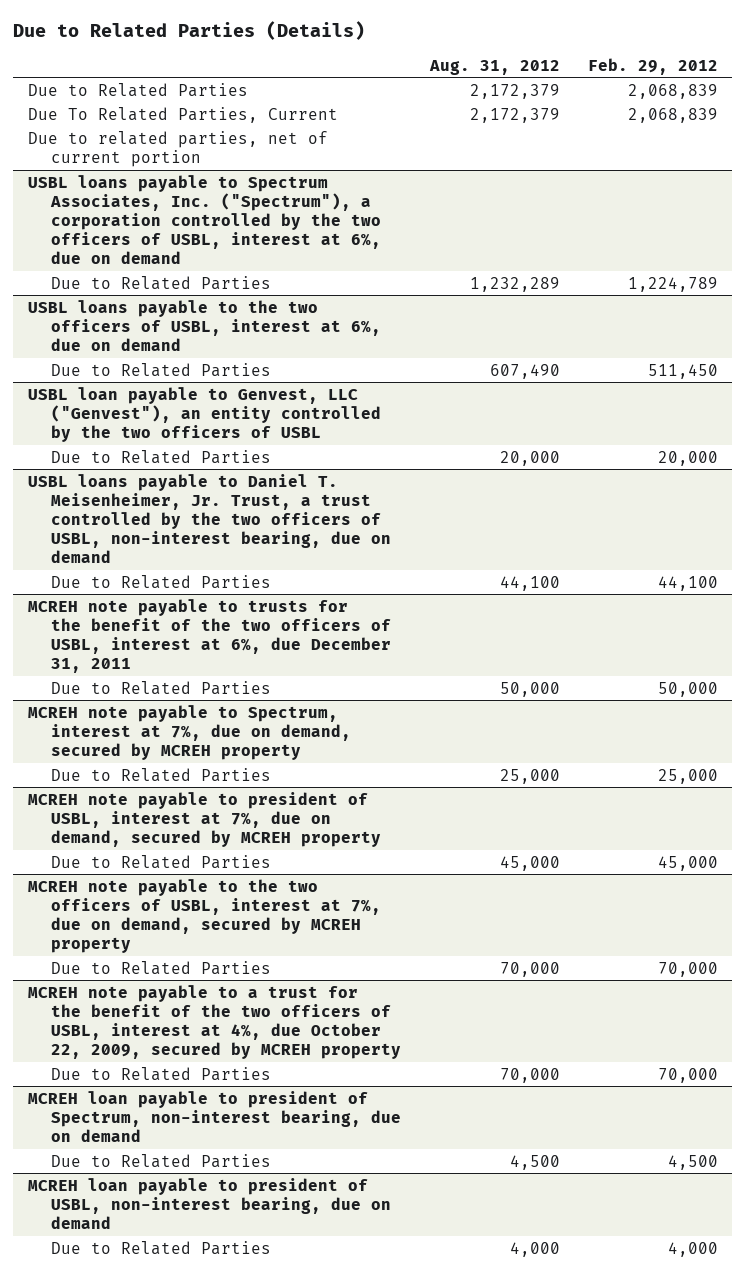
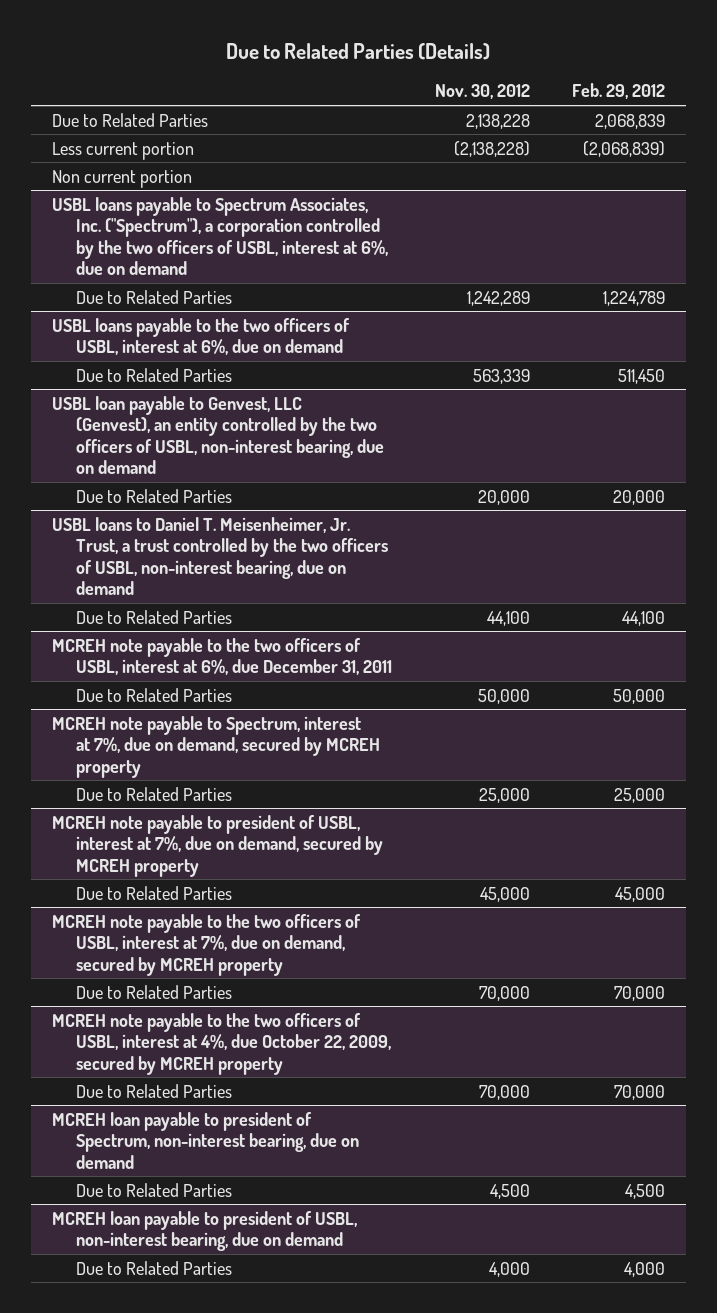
- | Aug. 31, 2012 | Feb. 29, 2012
+ | Nov. 30, 2012 | Feb. 29, 2012
- Due To Related Parties, Current | 2,172,379 | 2,068,839
- Due to related parties, net of current portion
+ Less current portion | (2,138,228) | (2,068,839)
+ Non current portion
- USBL loan payable to Genvest, LLC ("Genvest"), an entity controlled by the two officers of USBL
+ USBL loan payable to Genvest, LLC (Genvest), an entity controlled by the two officers of USBL, non-interest bearing, due on demand
- USBL loans payable to Daniel T. Meisenheimer, Jr. Trust, a trust controlled by the two officers of USBL, non-interest bearing, due on demand
+ USBL loans to Daniel T. Meisenheimer, Jr. Trust, a trust controlled by the two officers of USBL, non-interest bearing, due on demand
- MCREH note payable to trusts for the benefit of the two officers of USBL, interest at 6%, due December 31, 2011
+ MCREH note payable to the two officers of USBL, interest at 6%, due December 31, 2011
- MCREH note payable to a trust for the benefit of the two officers of USBL, interest at 4%, due October 22, 2009, secured by MCREH property
+ MCREH note payable to the two officers of USBL, interest at 4%, due October 22, 2009, secured by MCREH property

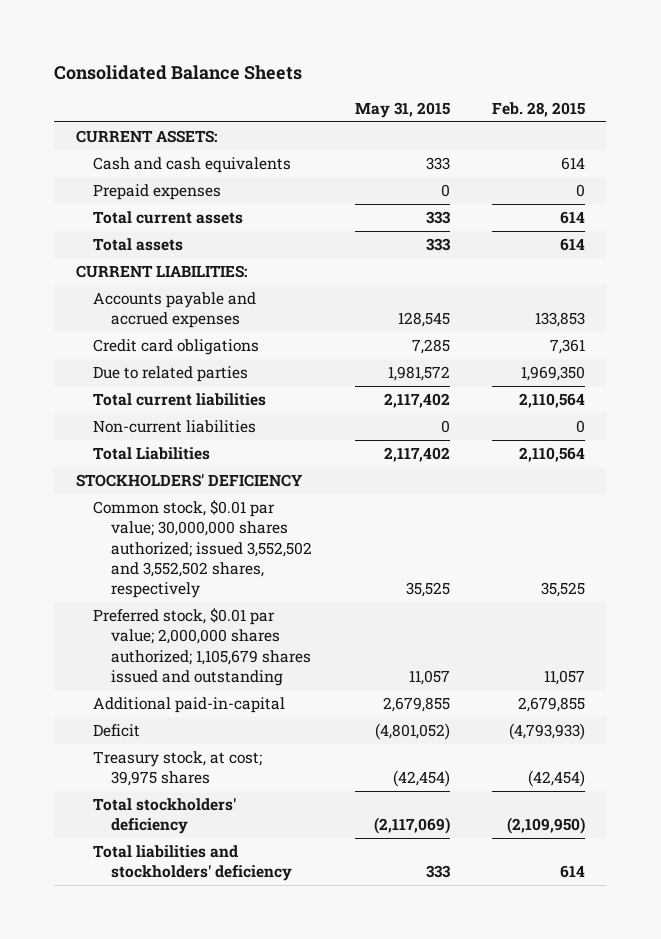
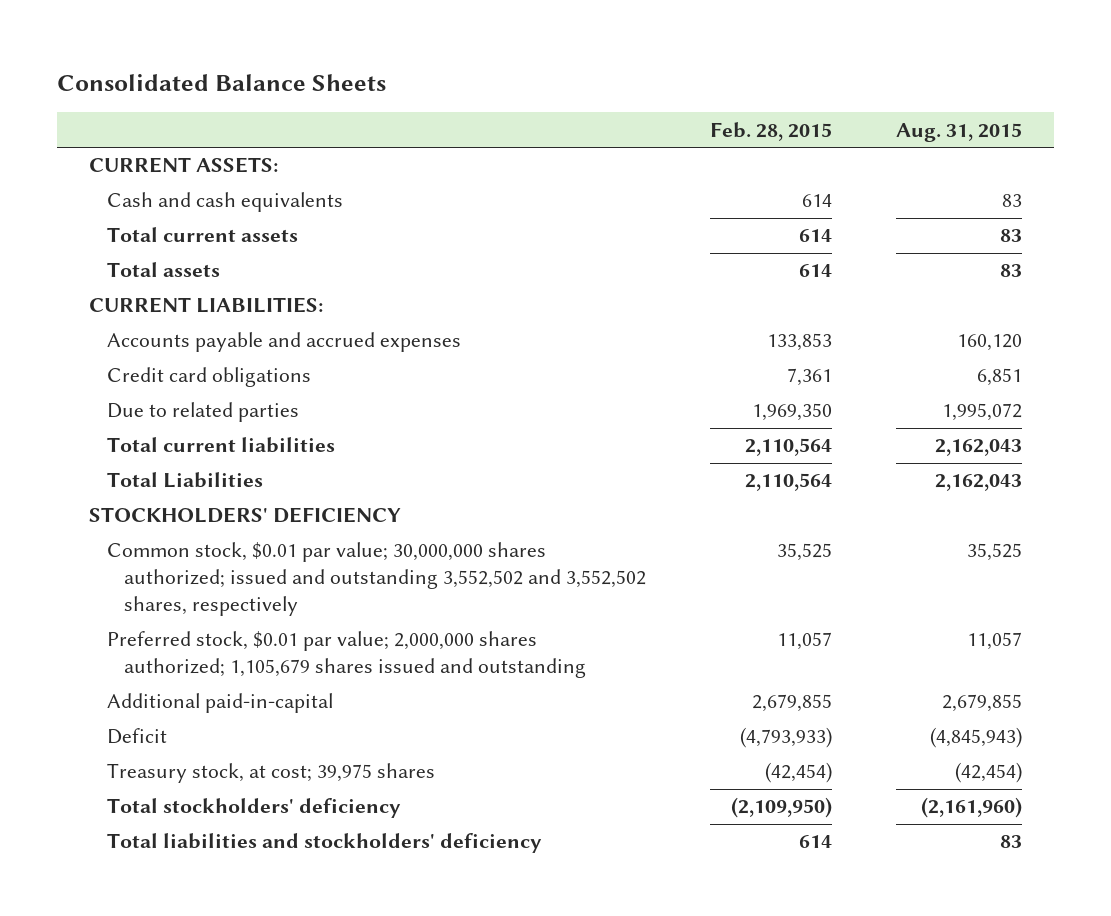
- | May 31, 2015 | Feb. 28, 2015
+ | Feb. 28, 2015 | Aug. 31, 2015
- Prepaid expenses | 0 | 0
- Non-current liabilities | 0 | 0
- Common stock, $0.01 par value; 30,000,000 shares authorized; issued 3,552,502 and 3,552,502 shares, respectively | 35,525 | 35,525
+ Common stock, $0.01 par value; 30,000,000 shares authorized; issued and outstanding 3,552,502 and 3,552,502 shares, respectively | 35,525 | 35,525

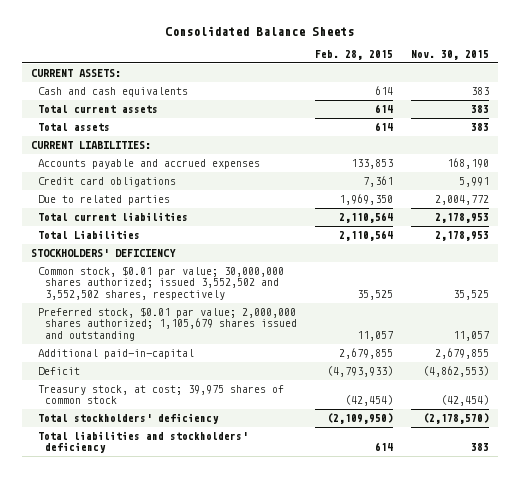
- | Feb. 28, 2015 | Aug. 31, 2015
+ | Feb. 28, 2015 | Nov. 30, 2015
- Common stock, $0.01 par value; 30,000,000 shares authorized; issued and outstanding 3,552,502 and 3,552,502 shares, respectively | 35,525 | 35,525
+ Common stock, $0.01 par value; 30,000,000 shares authorized; issued 3,552,502 and 3,552,502 shares, respectively | 35,525 | 35,525
- Treasury stock, at cost; 39,975 shares | (42,454) | (42,454)
+ Treasury stock, at cost; 39,975 shares of common stock | (42,454) | (42,454)

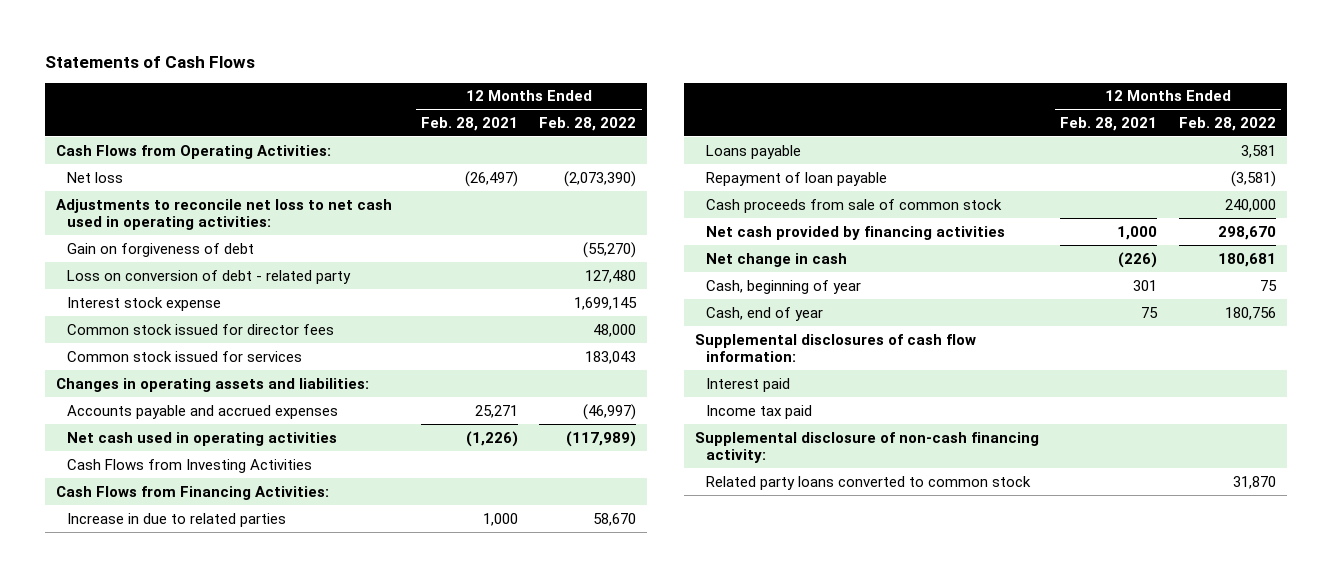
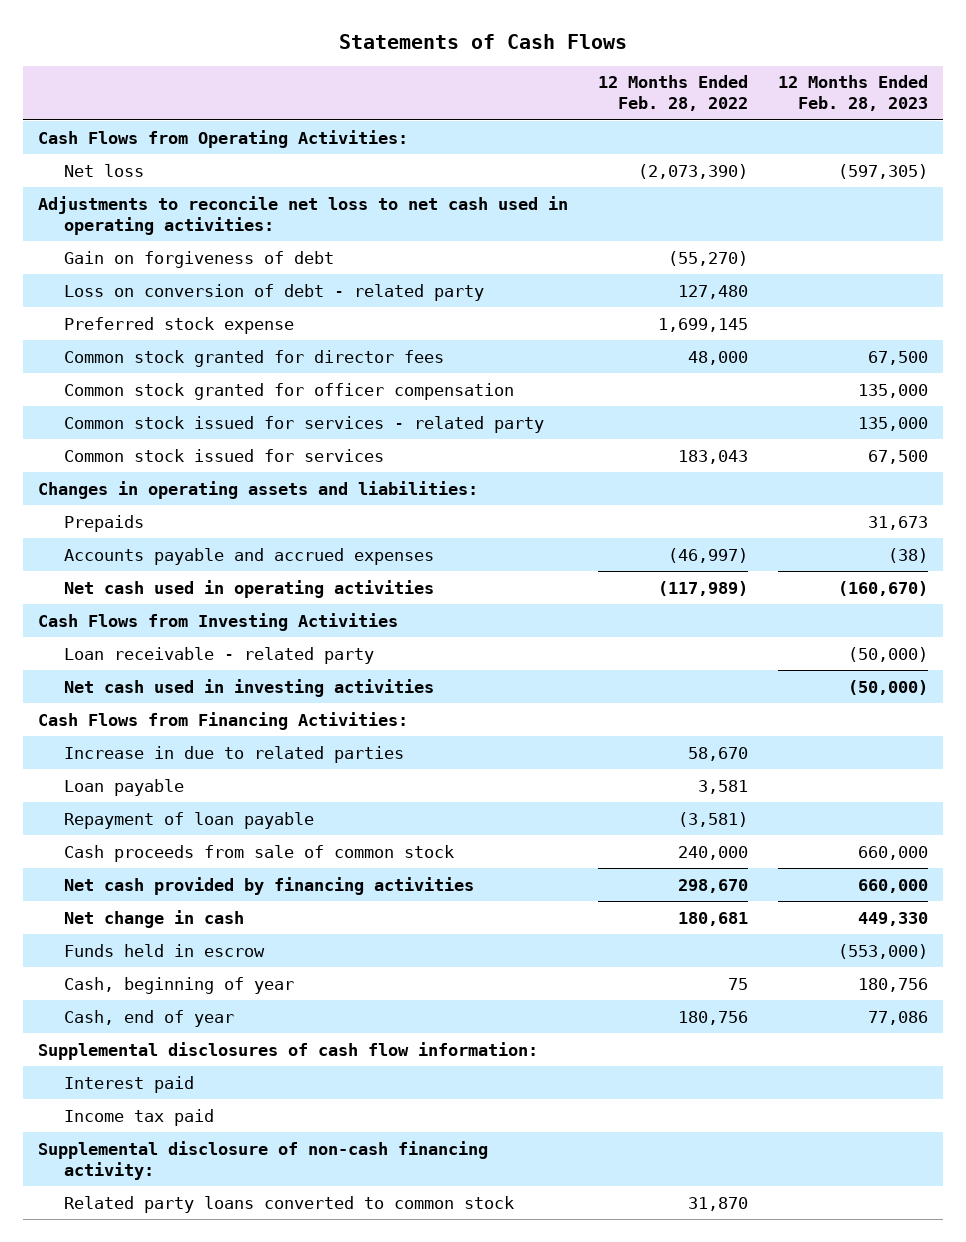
- | 12 Months Ended Feb. 28, 2021 | 12 Months Ended Feb. 28, 2022
+ | 12 Months Ended Feb. 28, 2022 | 12 Months Ended Feb. 28, 2023
- Interest stock expense | | 1,699,145
- Common stock issued for director fees | | 48,000
+ Preferred stock expense | 1,699,145 |
+ Common stock granted for director fees | 48,000 | 67,500
+ Common stock granted for officer compensation | | 135,000
+ Common stock issued for services - related party | | 135,000
+ Prepaids | | 31,673
+ Loan receivable - related party | | (50,000)
+ Net cash used in investing activities | | (50,000)
- Loans payable | | 3,581
+ Loan payable | 3,581 |
+ Funds held in escrow | | (553,000)

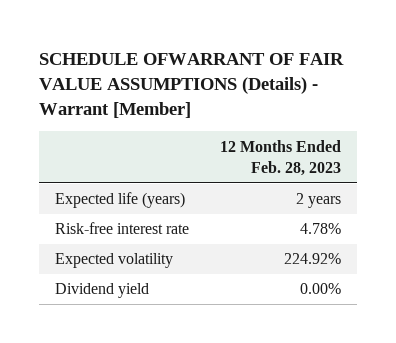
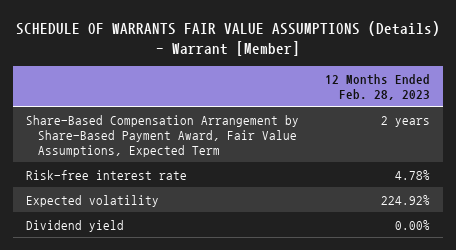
- SCHEDULE OFWARRANT OF FAIR VALUE ASSUMPTIONS (Details) - Warrant [Member]
+ SCHEDULE OF WARRANTS FAIR VALUE ASSUMPTIONS (Details) - Warrant [Member]
- Expected life (years) | 2 years
+ Share-Based Compensation Arrangement by Share-Based Payment Award, Fair Value Assumptions, Expected Term | 2 years

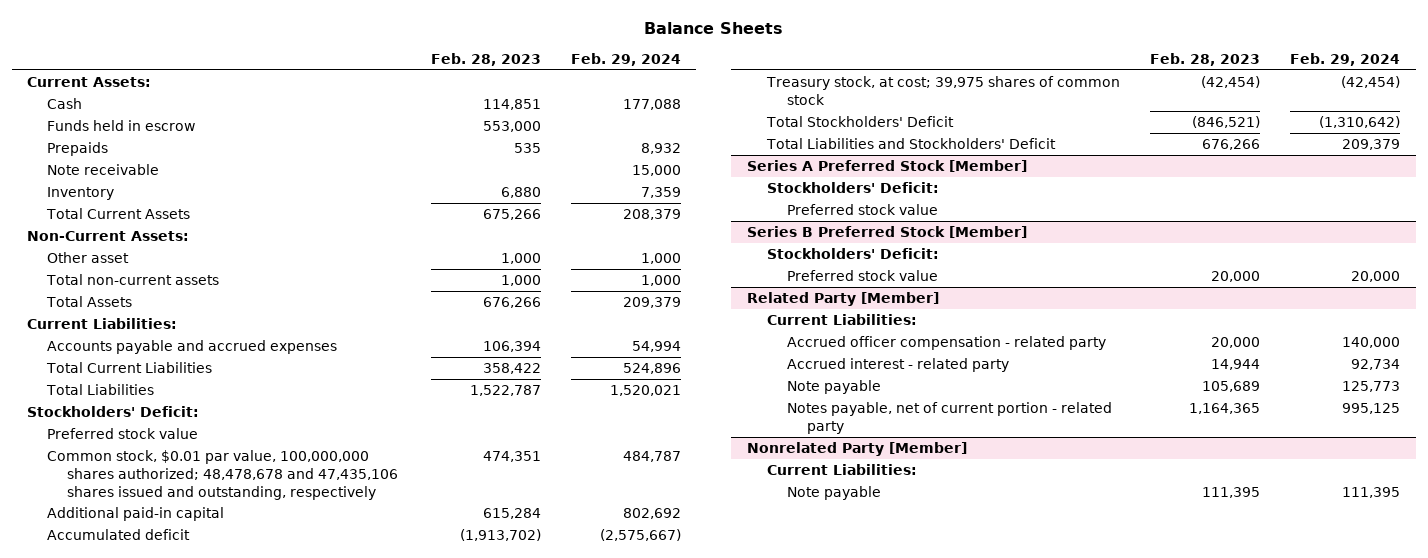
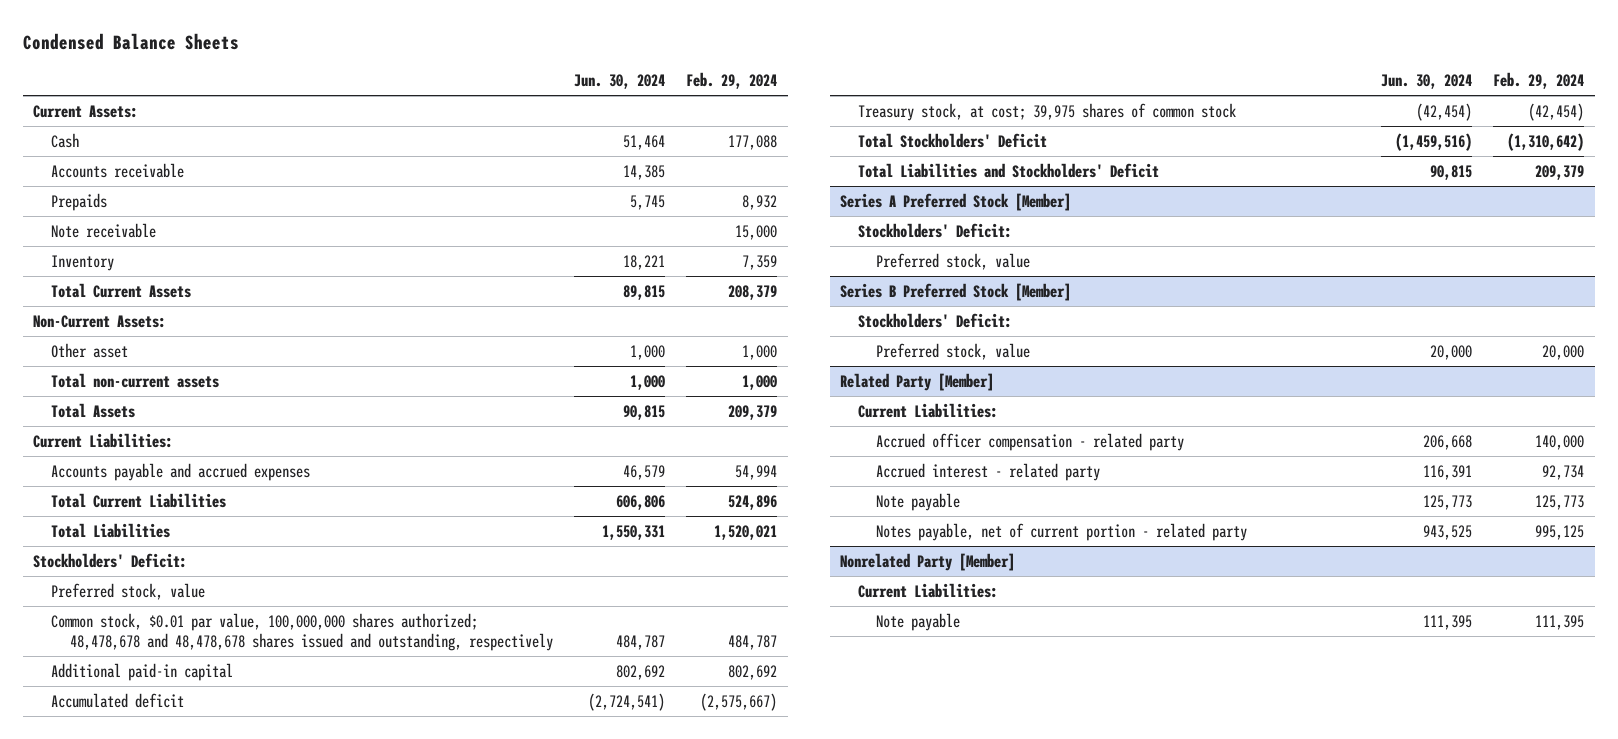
- Balance Sheets
+ Condensed Balance Sheets
- | Feb. 28, 2023 | Feb. 29, 2024
+ | Jun. 30, 2024 | Feb. 29, 2024
- Funds held in escrow | 553,000 |
+ Accounts receivable | 14,385 |
- Preferred stock value
- Common stock, $0.01 par value, 100,000,000 shares authorized; 48,478,678 and 47,435,106 shares issued and outstanding, respectively | 474,351 | 484,787
+ Preferred stock, value
+ Common stock, $0.01 par value, 100,000,000 shares authorized; 48,478,678 and 48,478,678 shares issued and outstanding, respectively | 484,787 | 484,787
@ Series A Preferred Stock [Member]
- Preferred stock value
+ Preferred stock, value
@ Series B Preferred Stock [Member]
- Preferred stock value | 20,000 | 20,000
+ Preferred stock, value | 20,000 | 20,000

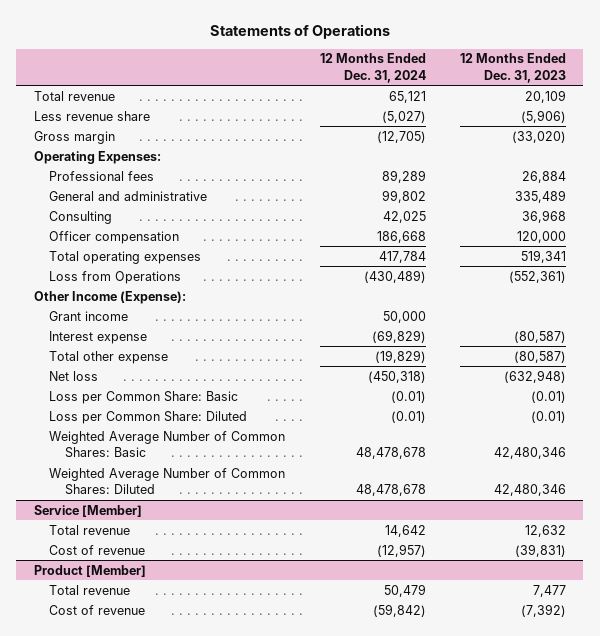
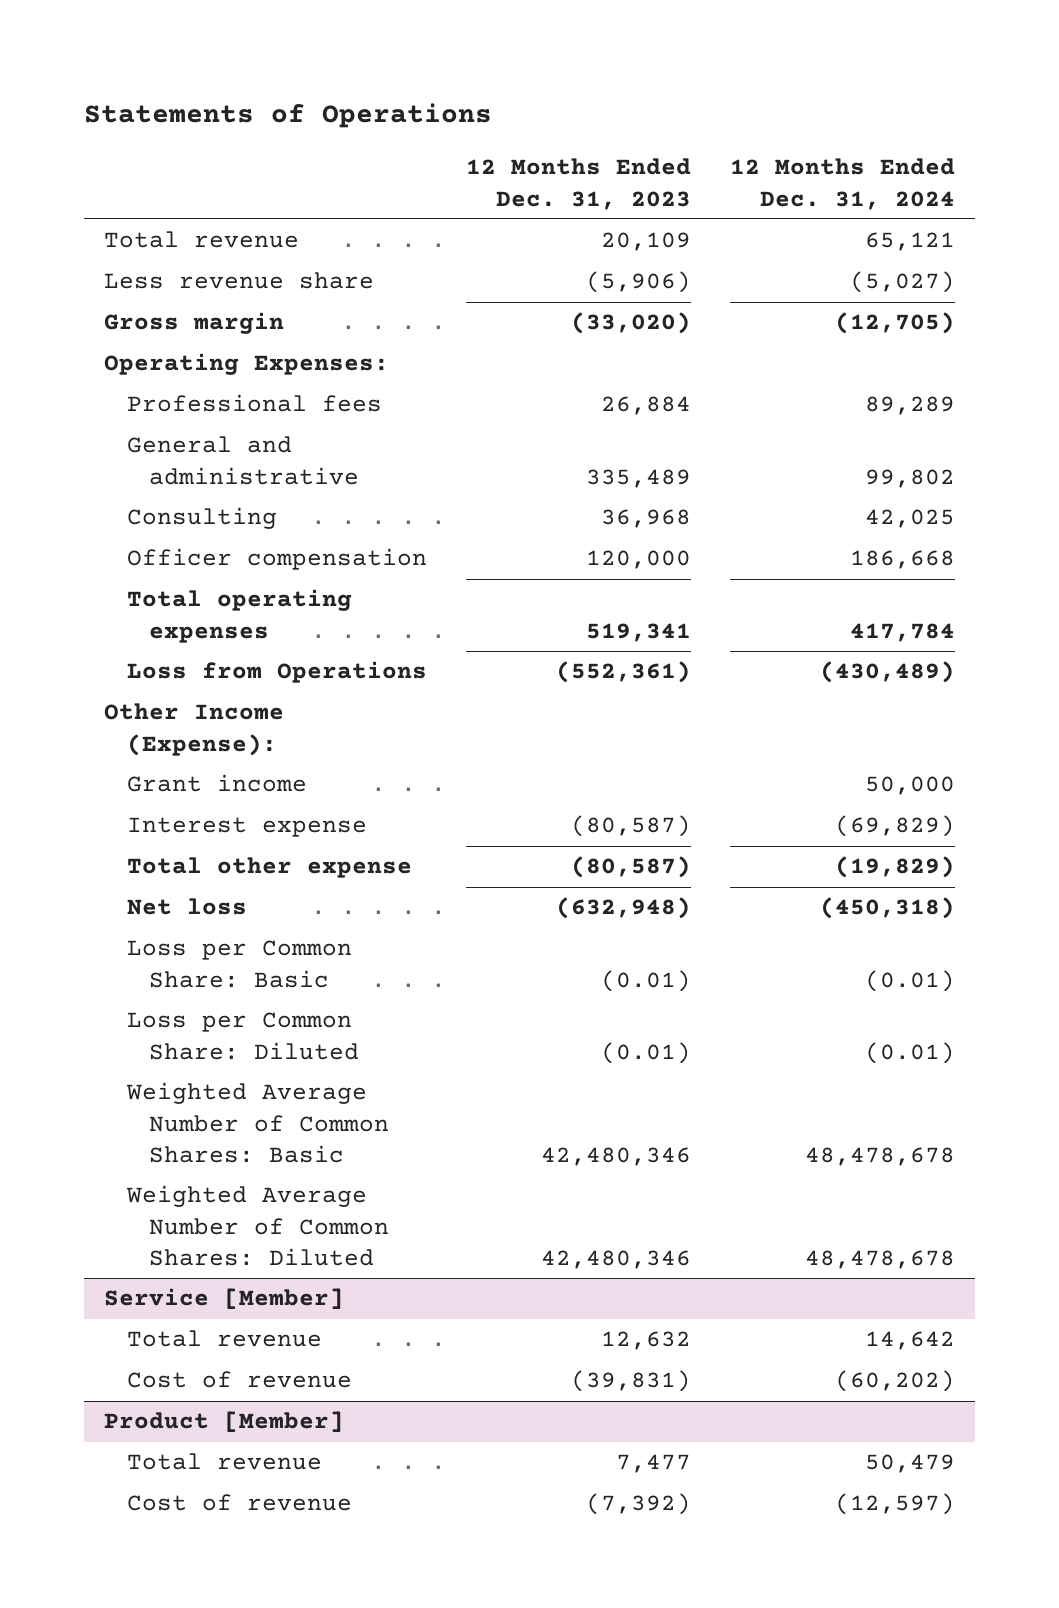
- | 12 Months Ended Dec. 31, 2024 | 12 Months Ended Dec. 31, 2023
+ | 12 Months Ended Dec. 31, 2023 | 12 Months Ended Dec. 31, 2024
@ Service [Member]
- Cost of revenue | (12,957) | (39,831)
+ Cost of revenue | (39,831) | (60,202)
@ Product [Member]
- Cost of revenue | (59,842) | (7,392)
+ Cost of revenue | (7,392) | (12,597)

